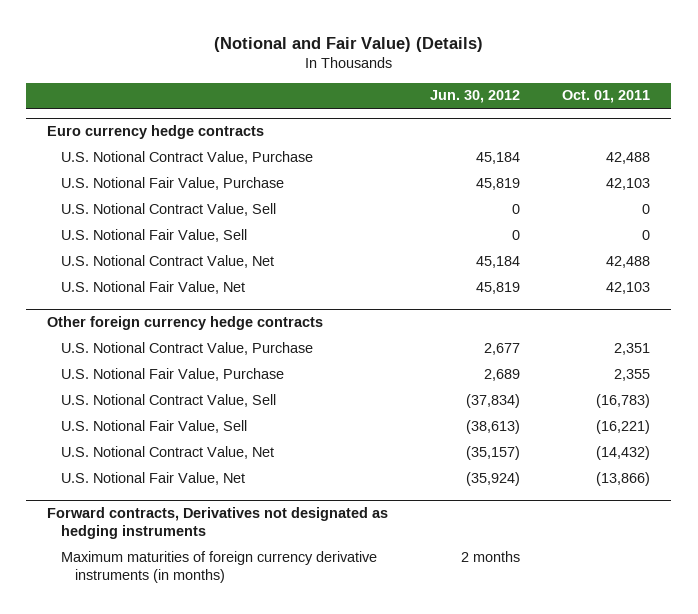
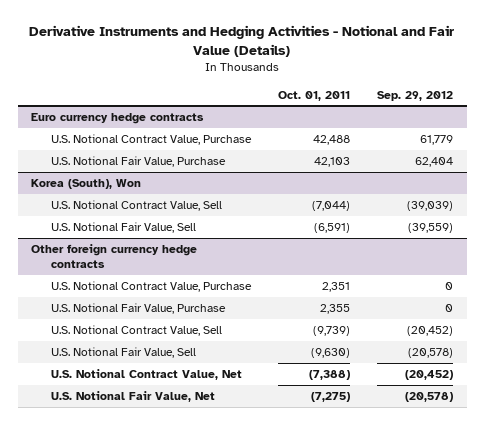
- (Notional and Fair Value) (Details)
+ Derivative Instruments and Hedging Activities - Notional and Fair Value (Details)
- | Jun. 30, 2012 | Oct. 01, 2011
+ | Oct. 01, 2011 | Sep. 29, 2012
@ Euro currency hedge contracts
- U.S. Notional Contract Value, Sell | 0 | 0
- U.S. Notional Fair Value, Sell | 0 | 0
- U.S. Notional Contract Value, Net | 45,184 | 42,488
- U.S. Notional Fair Value, Net | 45,819 | 42,103
+ Korea (South), Won
+ U.S. Notional Contract Value, Sell | (7,044) | (39,039)
+ U.S. Notional Fair Value, Sell | (6,591) | (39,559)
@ Other foreign currency hedge contracts
- U.S. Notional Contract Value, Sell | (37,834) | (16,783)
- U.S. Notional Fair Value, Sell | (38,613) | (16,221)
- U.S. Notional Contract Value, Net | (35,157) | (14,432)
- U.S. Notional Fair Value, Net | (35,924) | (13,866)
- Forward contracts, Derivatives not designated as hedging instruments
- Maximum maturities of foreign currency derivative instruments (in months) | 2 months |
@ Other foreign currency hedge contracts
+ U.S. Notional Contract Value, Sell | (9,739) | (20,452)
+ U.S. Notional Fair Value, Sell | (9,630) | (20,578)
+ U.S. Notional Contract Value, Net | (7,388) | (20,452)
+ U.S. Notional Fair Value, Net | (7,275) | (20,578)

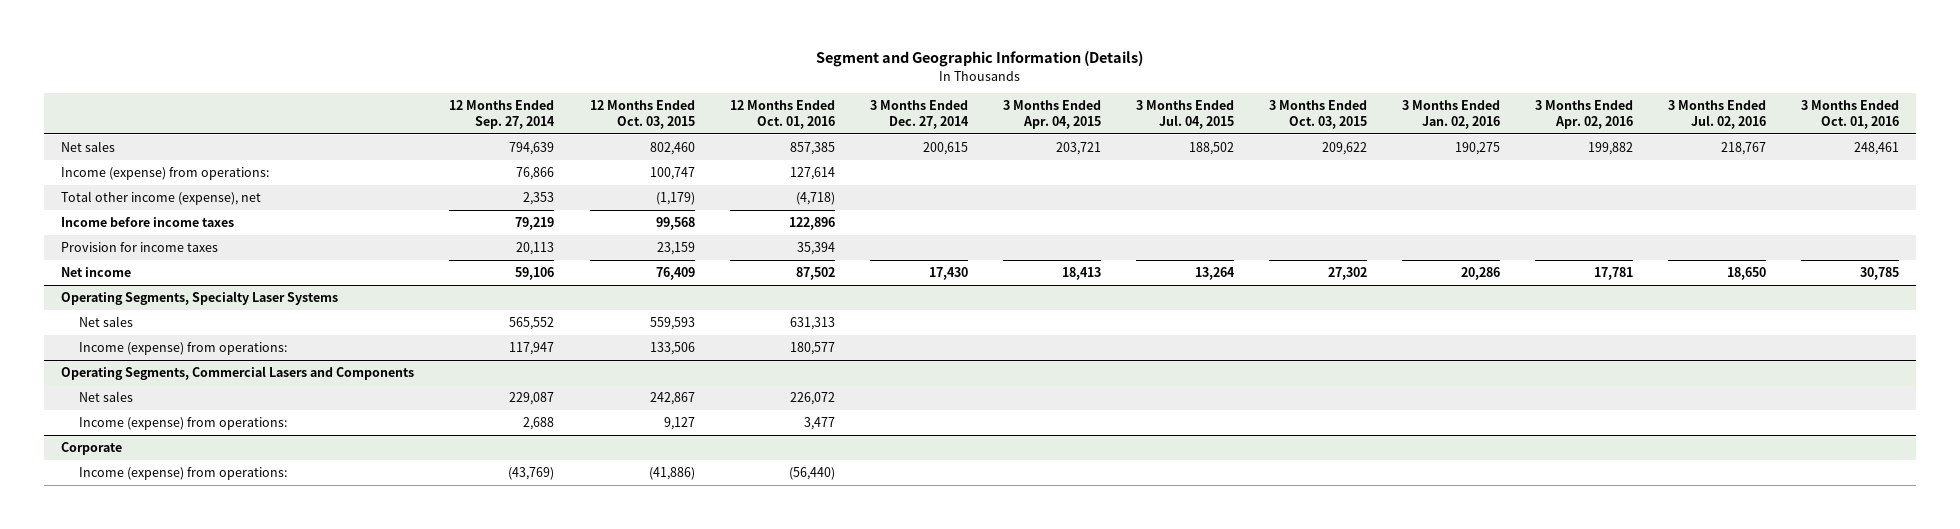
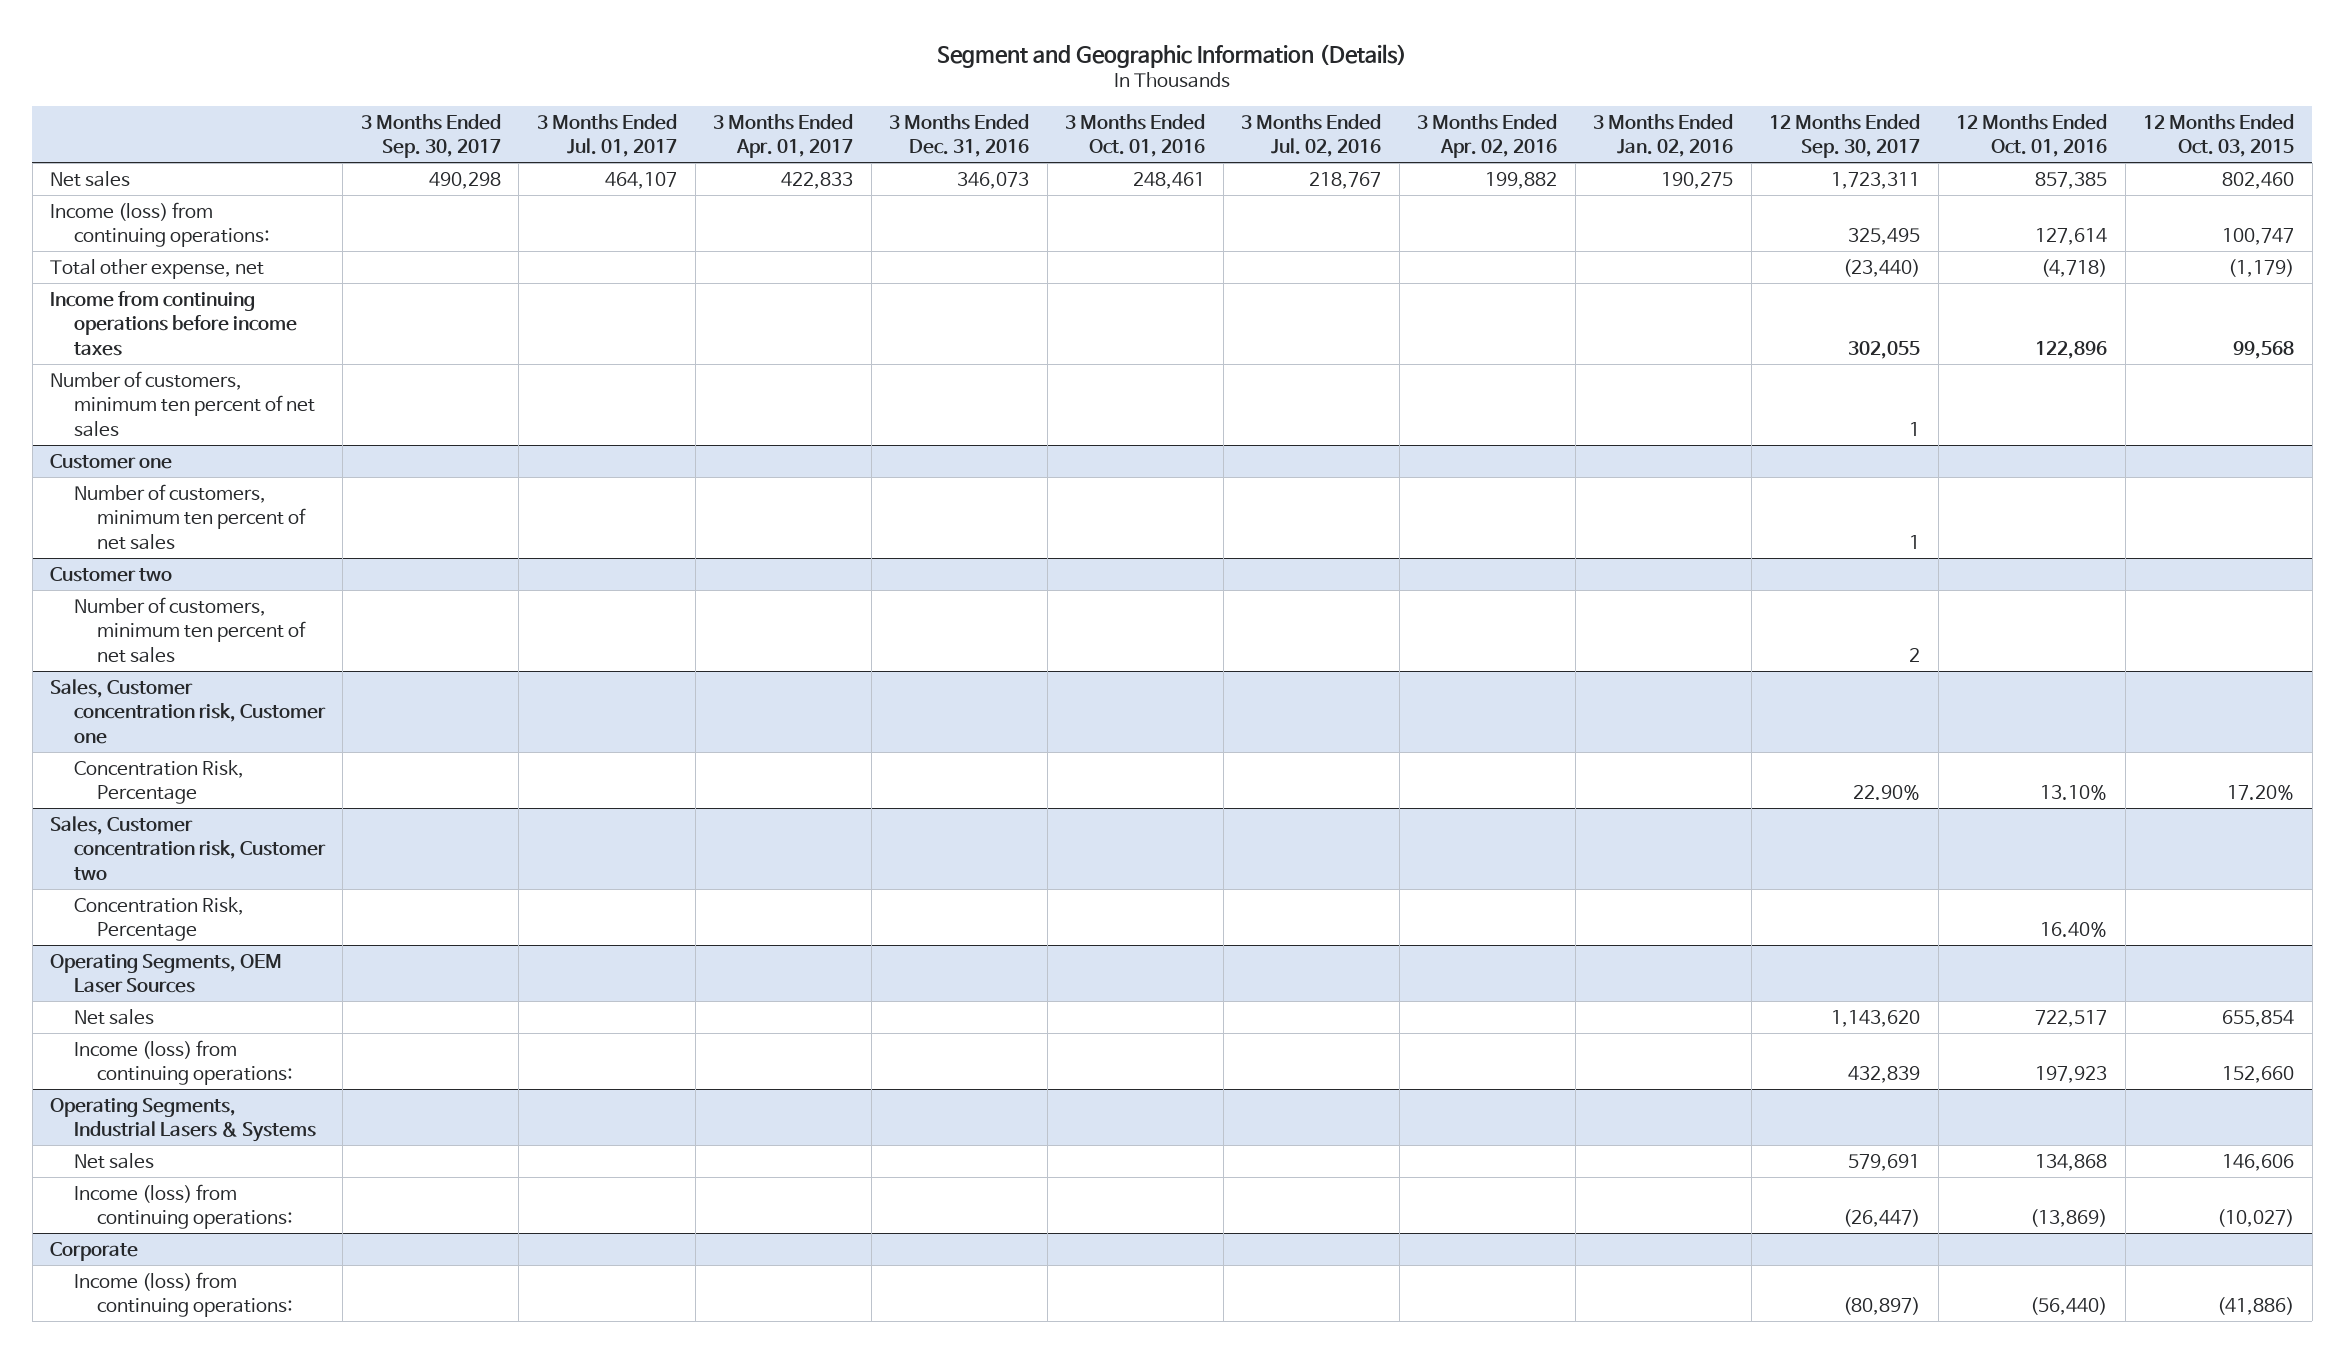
- | 12 Months Ended Sep. 27, 2014 | 12 Months Ended Oct. 03, 2015 | 12 Months Ended Oct. 01, 2016 | 3 Months Ended Dec. 27, 2014 | 3 Months Ended Apr. 04, 2015 | 3 Months Ended Jul. 04, 2015 | 3 Months Ended Oct. 03, 2015 | 3 Months Ended Jan. 02, 2016 | 3 Months Ended Apr. 02, 2016 | 3 Months Ended Jul. 02, 2016 | 3 Months Ended Oct. 01, 2016
+ | 3 Months Ended Sep. 30, 2017 | 3 Months Ended Jul. 01, 2017 | 3 Months Ended Apr. 01, 2017 | 3 Months Ended Dec. 31, 2016 | 3 Months Ended Oct. 01, 2016 | 3 Months Ended Jul. 02, 2016 | 3 Months Ended Apr. 02, 2016 | 3 Months Ended Jan. 02, 2016 | 12 Months Ended Sep. 30, 2017 | 12 Months Ended Oct. 01, 2016 | 12 Months Ended Oct. 03, 2015
- Income (expense) from operations: | 76,866 | 100,747 | 127,614 | | | | | | | |
- Total other income (expense), net | 2,353 | (1,179) | (4,718) | | | | | | | |
- Income before income taxes | 79,219 | 99,568 | 122,896 | | | | | | | |
- Provision for income taxes | 20,113 | 23,159 | 35,394 | | | | | | | |
- Net income | 59,106 | 76,409 | 87,502 | 17,430 | 18,413 | 13,264 | 27,302 | 20,286 | 17,781 | 18,650 | 30,785
- Operating Segments, Specialty Laser Systems
- Net sales | 565,552 | 559,593 | 631,313 | | | | | | | |
- Income (expense) from operations: | 117,947 | 133,506 | 180,577 | | | | | | | |
- Operating Segments, Commercial Lasers and Components
- Net sales | 229,087 | 242,867 | 226,072 | | | | | | | |
- Income (expense) from operations: | 2,688 | 9,127 | 3,477 | | | | | | | |
+ Income (loss) from continuing operations: | | | | | | | | | 325,495 | 127,614 | 100,747
+ Total other expense, net | | | | | | | | | (23,440) | (4,718) | (1,179)
+ Income from continuing operations before income taxes | | | | | | | | | 302,055 | 122,896 | 99,568
+ Number of customers, minimum ten percent of net sales | | | | | | | | | 1 | |
+ Customer one
+ Number of customers, minimum ten percent of net sales | | | | | | | | | 1 | |
+ Customer two
+ Number of customers, minimum ten percent of net sales | | | | | | | | | 2 | |
+ Sales, Customer concentration risk, Customer one
+ Concentration Risk, Percentage | | | | | | | | | 22.90% | 13.10% | 17.20%
+ Sales, Customer concentration risk, Customer two
+ Concentration Risk, Percentage | | | | | | | | | | 16.40% |
+ Operating Segments, OEM Laser Sources
+ Net sales | | | | | | | | | 1,143,620 | 722,517 | 655,854
+ Income (loss) from continuing operations: | | | | | | | | | 432,839 | 197,923 | 152,660
+ Operating Segments, Industrial Lasers & Systems
+ Net sales | | | | | | | | | 579,691 | 134,868 | 146,606
+ Income (loss) from continuing operations: | | | | | | | | | (26,447) | (13,869) | (10,027)
@ Corporate
- Income (expense) from operations: | (43,769) | (41,886) | (56,440) | | | | | | | |
+ Income (loss) from continuing operations: | | | | | | | | | (80,897) | (56,440) | (41,886)

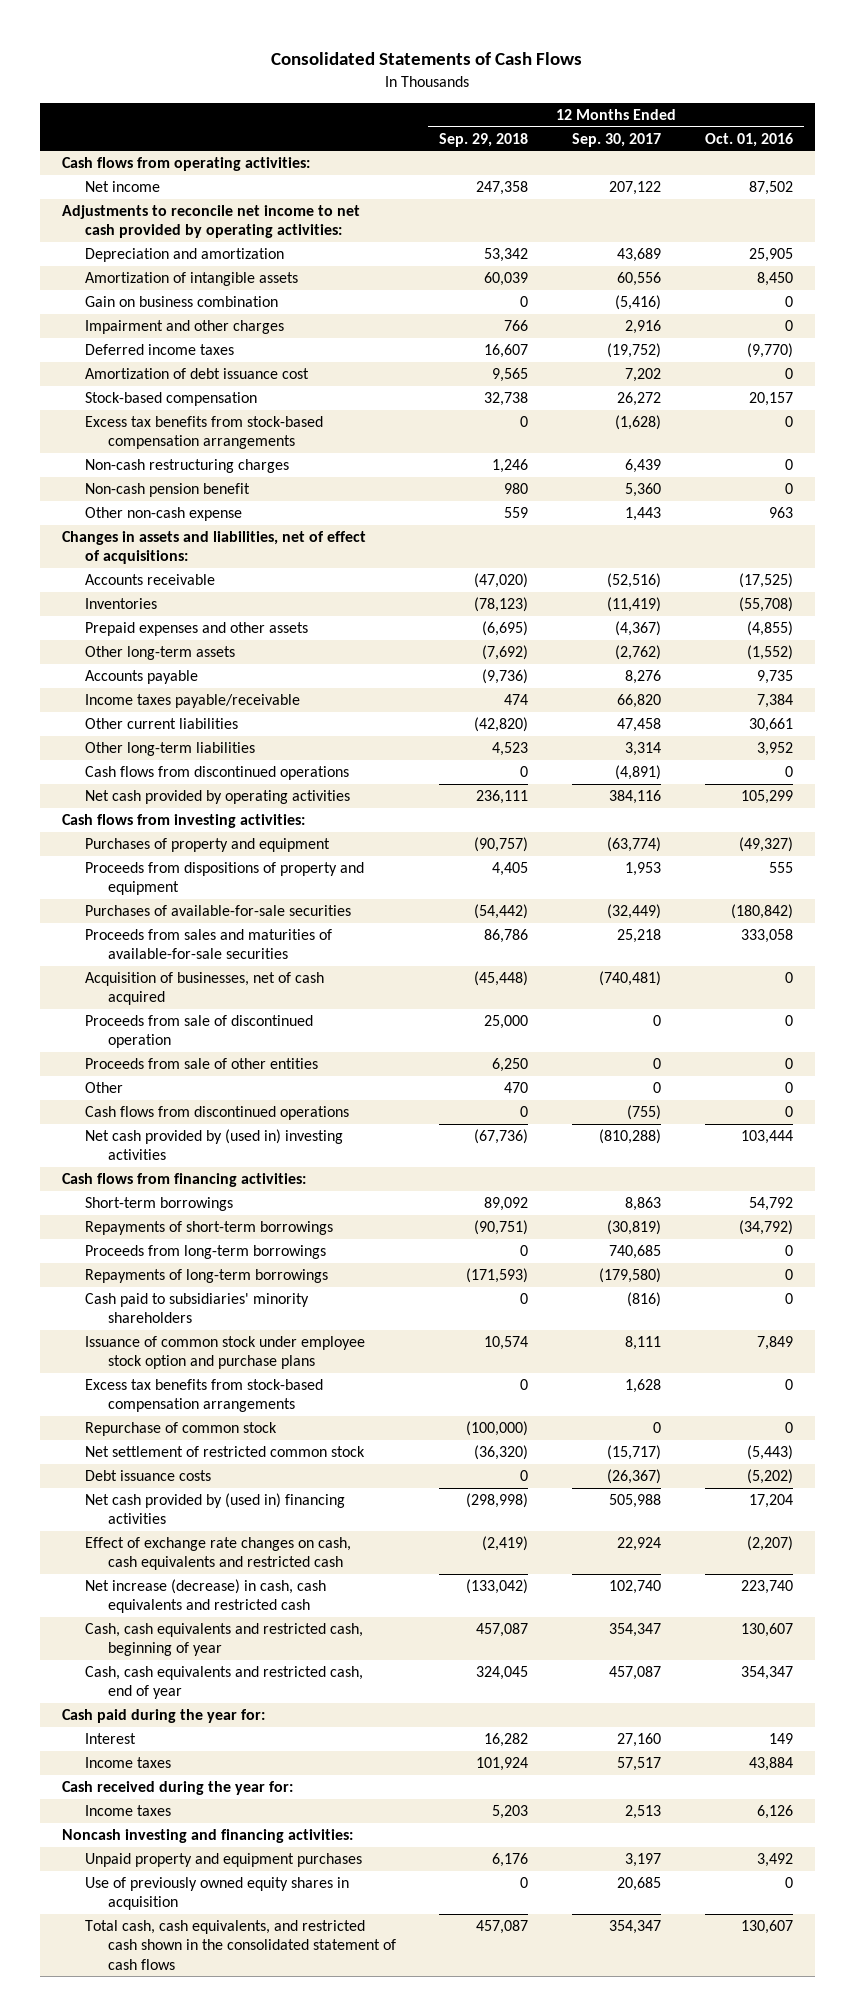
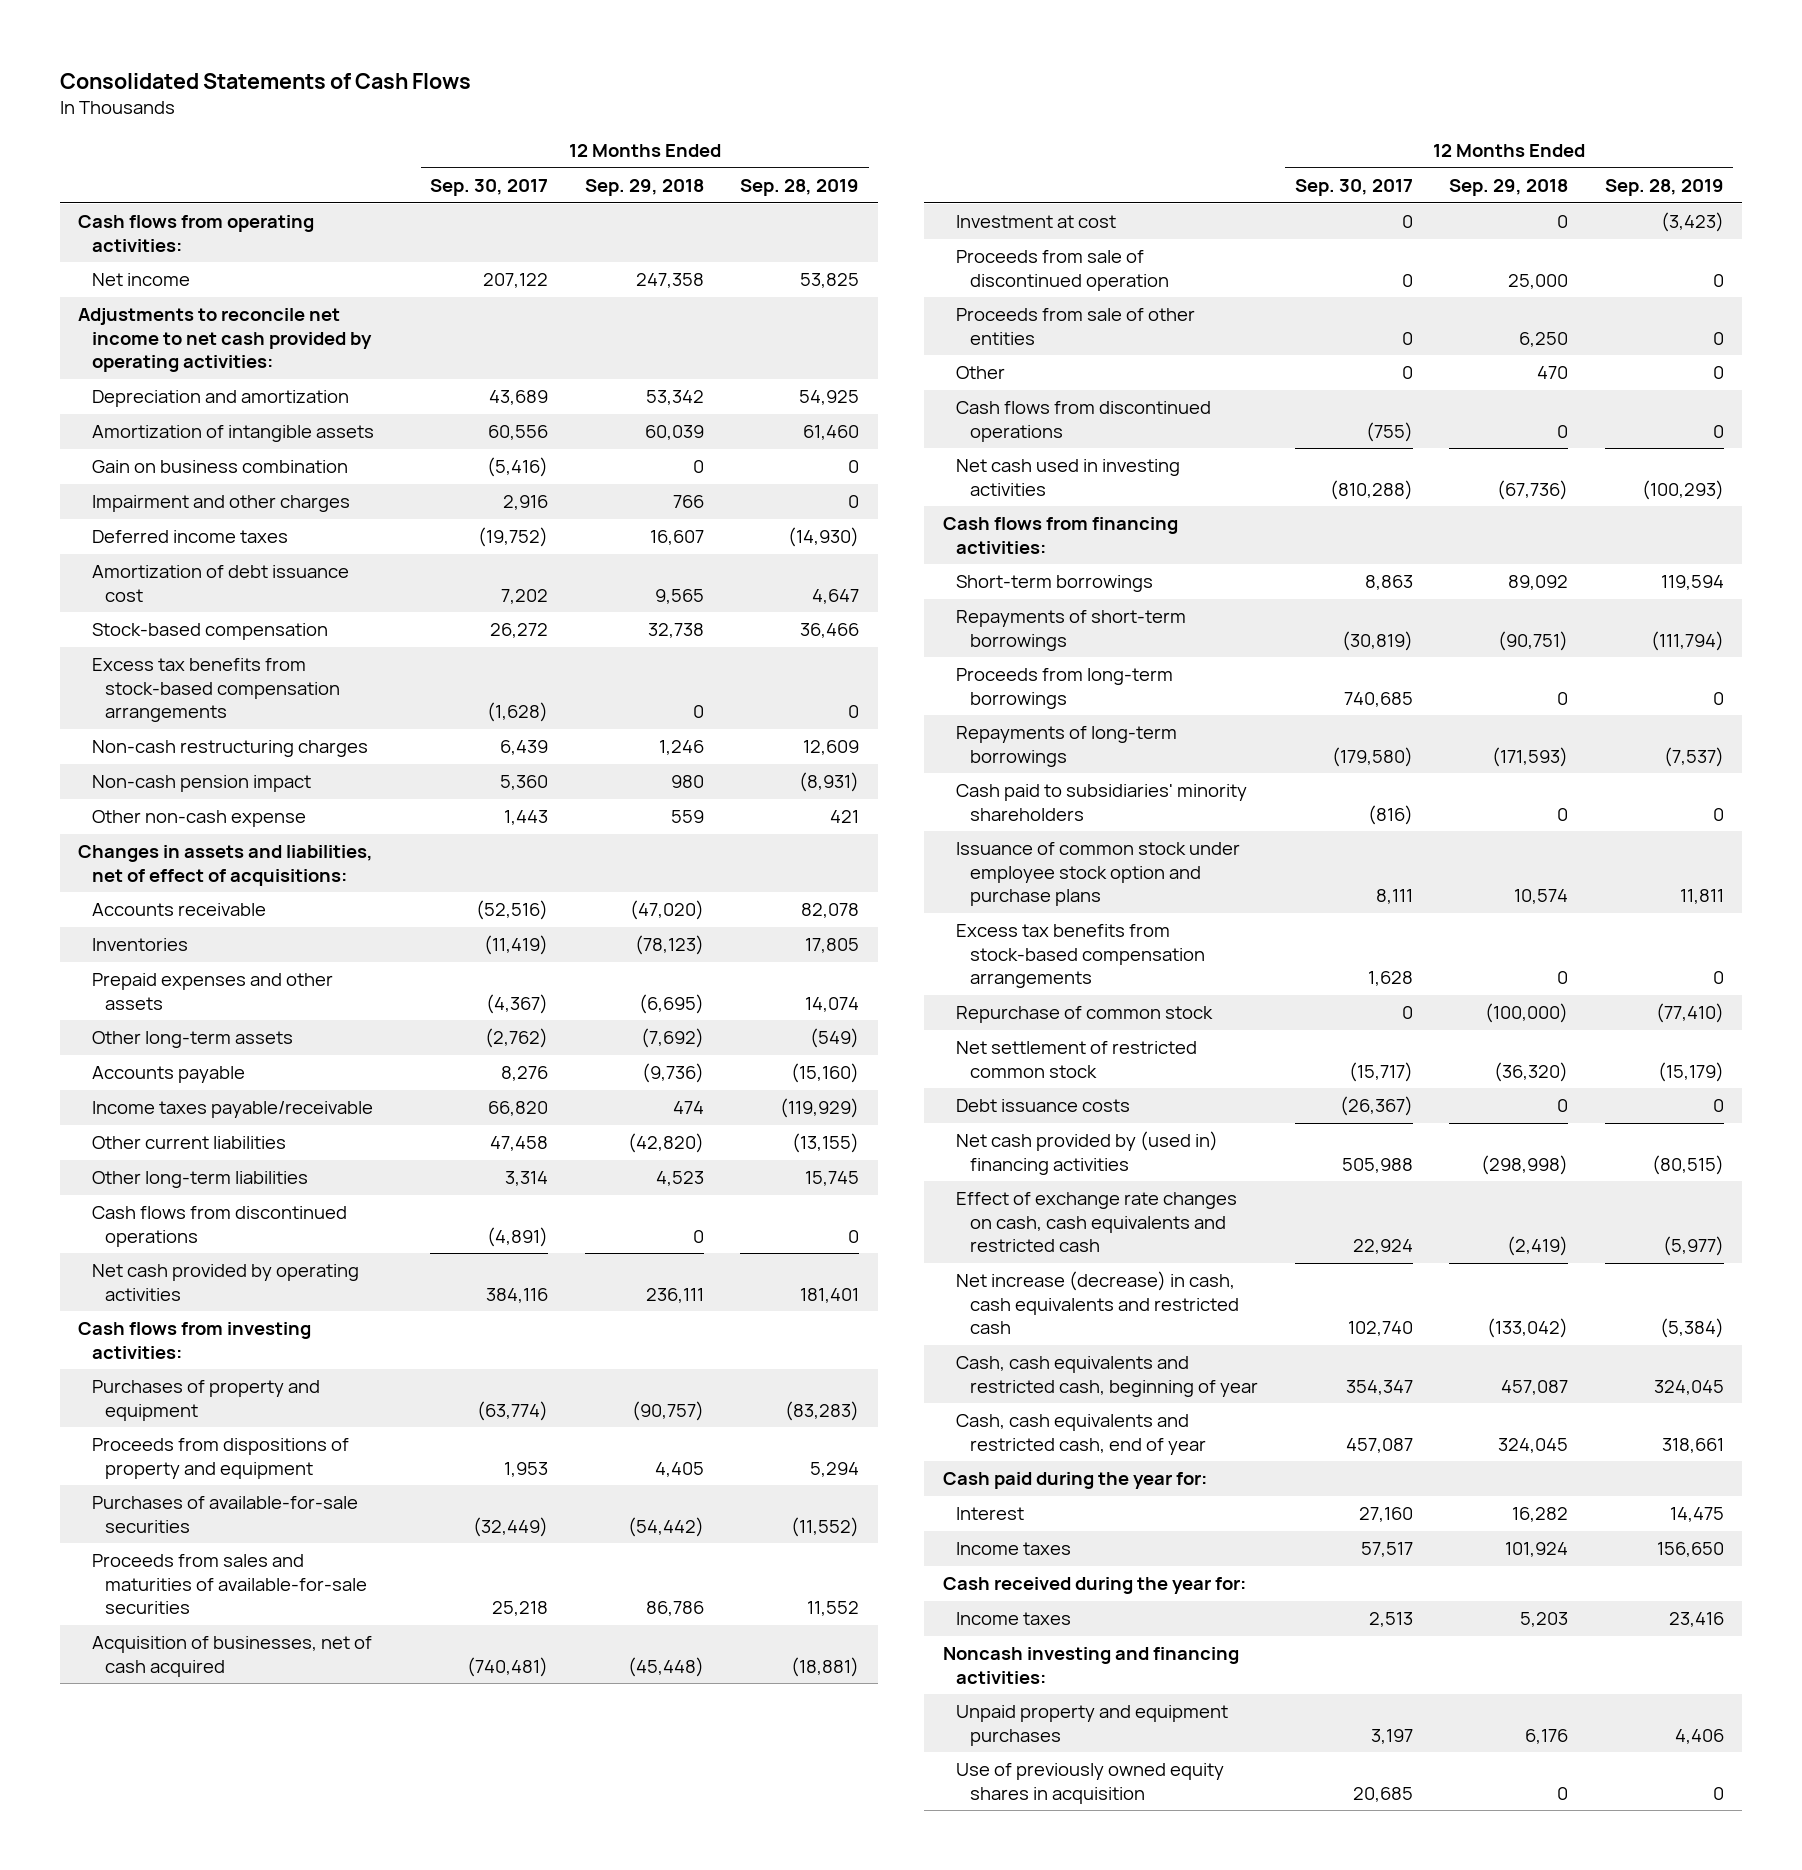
- | 12 Months Ended Sep. 29, 2018 | 12 Months Ended Sep. 30, 2017 | 12 Months Ended Oct. 01, 2016
+ | 12 Months Ended Sep. 30, 2017 | 12 Months Ended Sep. 29, 2018 | 12 Months Ended Sep. 28, 2019
- Non-cash pension benefit | 980 | 5,360 | 0
+ Non-cash pension impact | 5,360 | 980 | (8,931)
+ Investment at cost | 0 | 0 | (3,423)
- Net cash provided by (used in) investing activities | (67,736) | (810,288) | 103,444
+ Net cash used in investing activities | (810,288) | (67,736) | (100,293)
- Total cash, cash equivalents, and restricted cash shown in the consolidated statement of cash flows | 457,087 | 354,347 | 130,607

